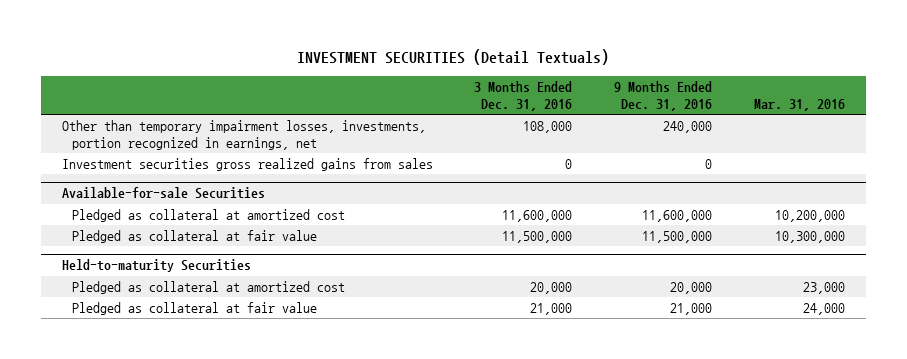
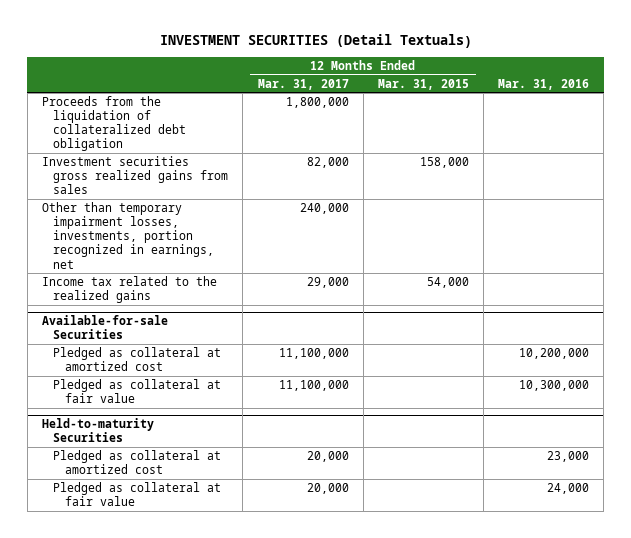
- | 3 Months Ended Dec. 31, 2016 | 9 Months Ended Dec. 31, 2016 | Mar. 31, 2016
+ | 12 Months Ended Mar. 31, 2017 | 12 Months Ended Mar. 31, 2015 | Mar. 31, 2016
+ Proceeds from the liquidation of collateralized debt obligation | 1,800,000 | |
moved down: Other than temporary impairment losses, investments, portion recognized in earnings, net | 240,000 | |
+ Income tax related to the realized gains | 29,000 | 54,000 |

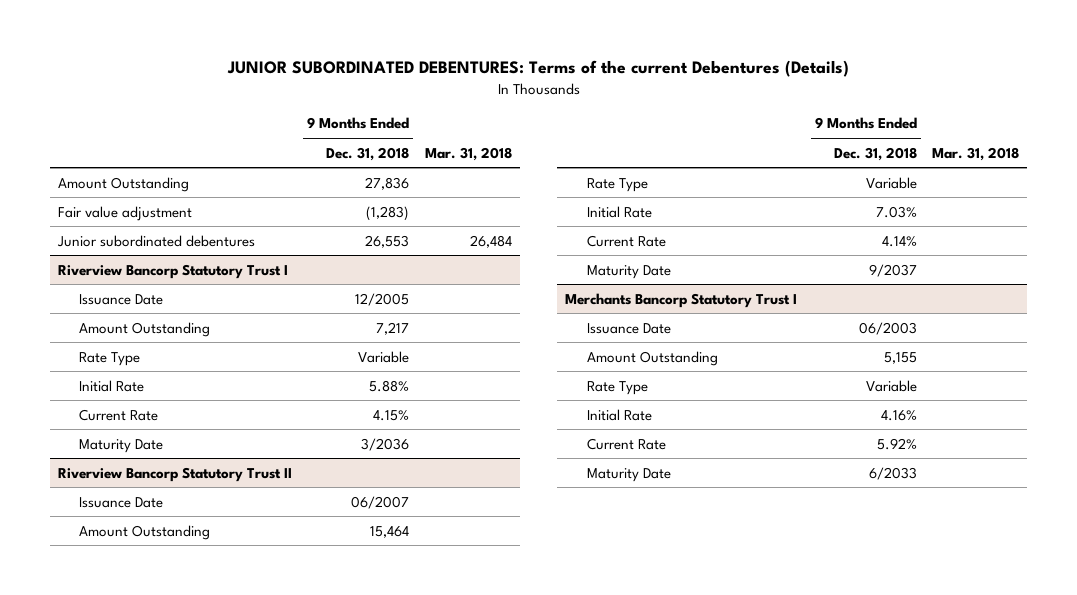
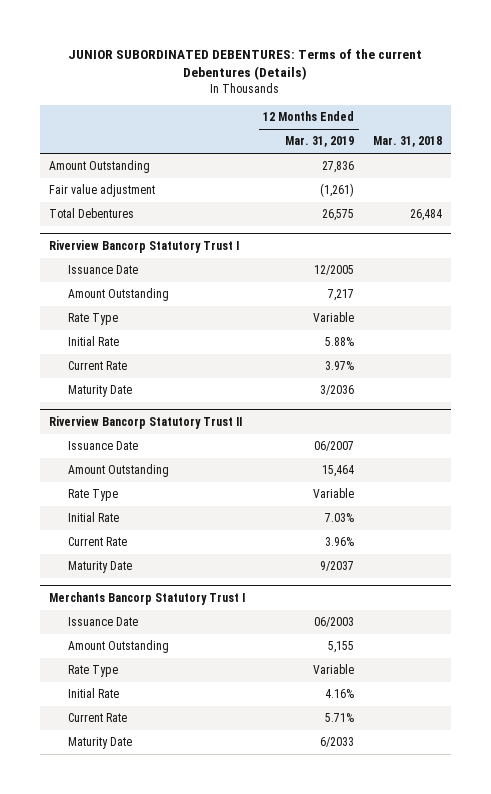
- | 9 Months Ended Dec. 31, 2018 | Mar. 31, 2018
+ | 12 Months Ended Mar. 31, 2019 | Mar. 31, 2018
- Junior subordinated debentures | 26,553 | 26,484
+ Total Debentures | 26,575 | 26,484

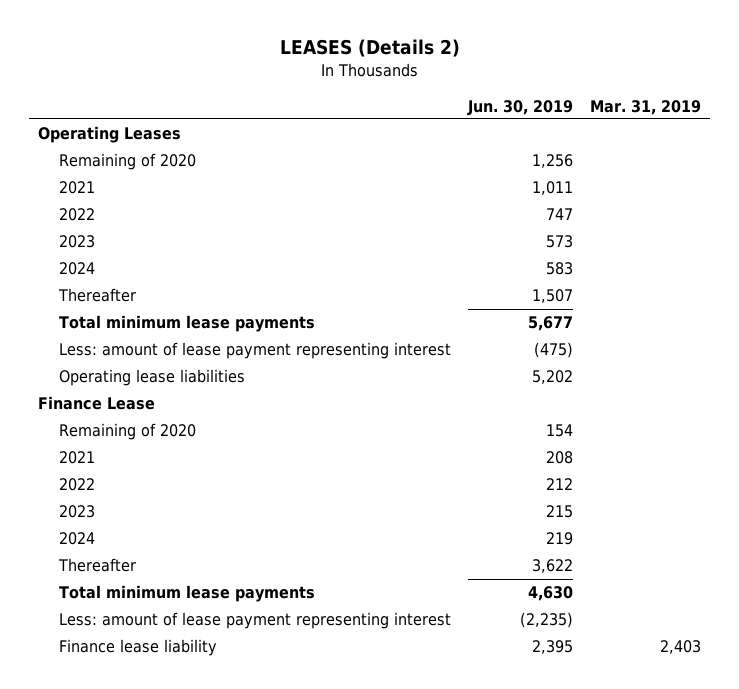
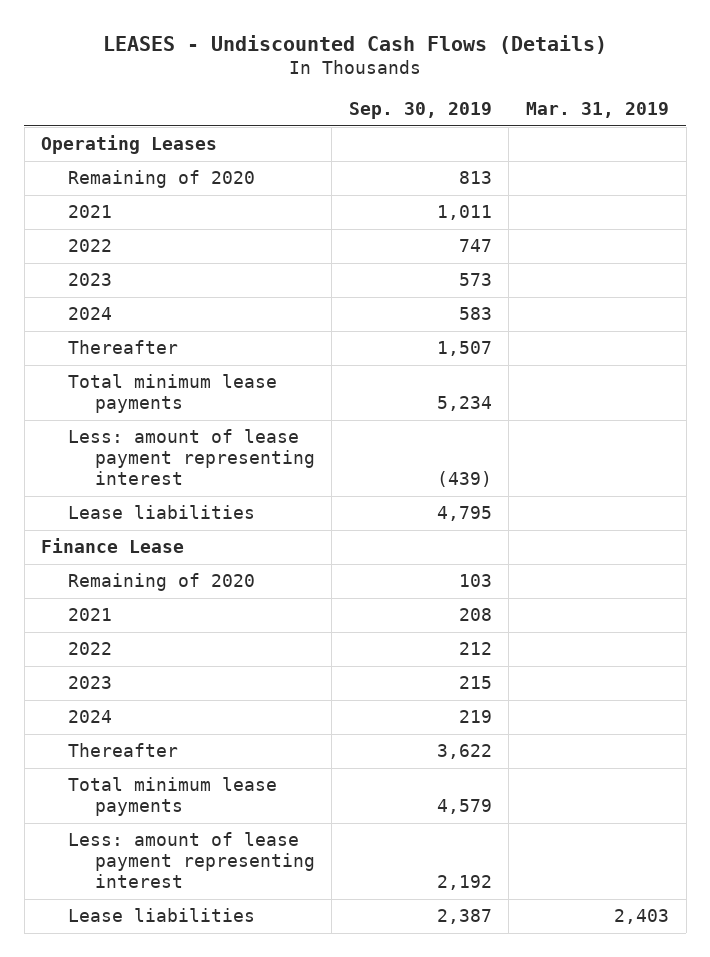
- LEASES (Details 2)
+ LEASES - Undiscounted Cash Flows (Details)
- | Jun. 30, 2019 | Mar. 31, 2019
+ | Sep. 30, 2019 | Mar. 31, 2019
- Operating lease liabilities | 5,202 |
+ Lease liabilities | 4,795 |
- Finance lease liability | 2,395 | 2,403
+ Lease liabilities | 2,387 | 2,403

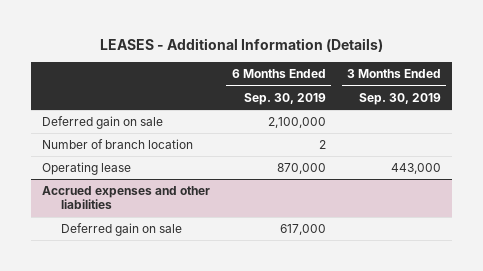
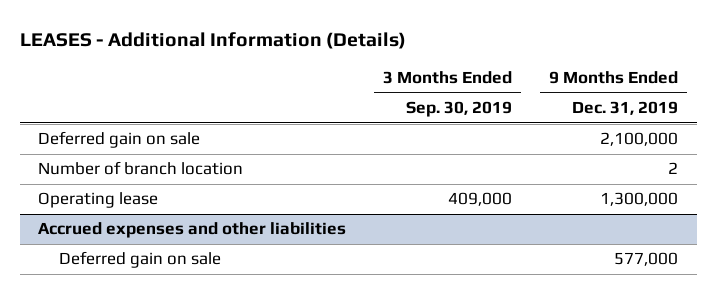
- | 6 Months Ended Sep. 30, 2019 | 3 Months Ended Sep. 30, 2019
+ | 3 Months Ended Sep. 30, 2019 | 9 Months Ended Dec. 31, 2019
- Operating lease | 870,000 | 443,000
+ Operating lease | 409,000 | 1,300,000

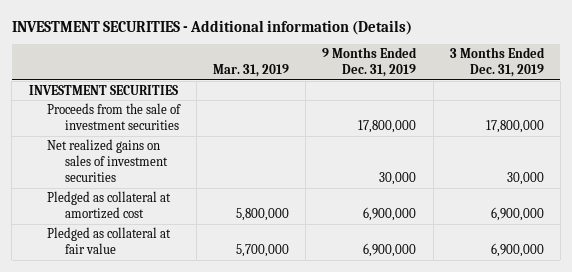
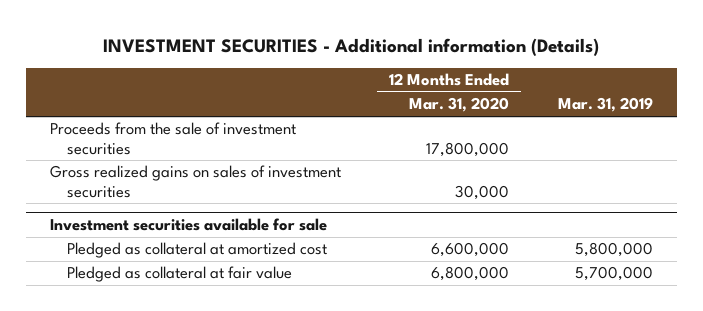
- | Mar. 31, 2019 | 9 Months Ended Dec. 31, 2019 | 3 Months Ended Dec. 31, 2019
+ | 12 Months Ended Mar. 31, 2020 | Mar. 31, 2019
- INVESTMENT SECURITIES
- Net realized gains on sales of investment securities | | 30,000 | 30,000
- Pledged as collateral at amortized cost | 5,800,000 | 6,900,000 | 6,900,000
- Pledged as collateral at fair value | 5,700,000 | 6,900,000 | 6,900,000
+ Gross realized gains on sales of investment securities | 30,000 |
+ Investment securities available for sale
+ Pledged as collateral at amortized cost | 6,600,000 | 5,800,000
+ Pledged as collateral at fair value | 6,800,000 | 5,700,000

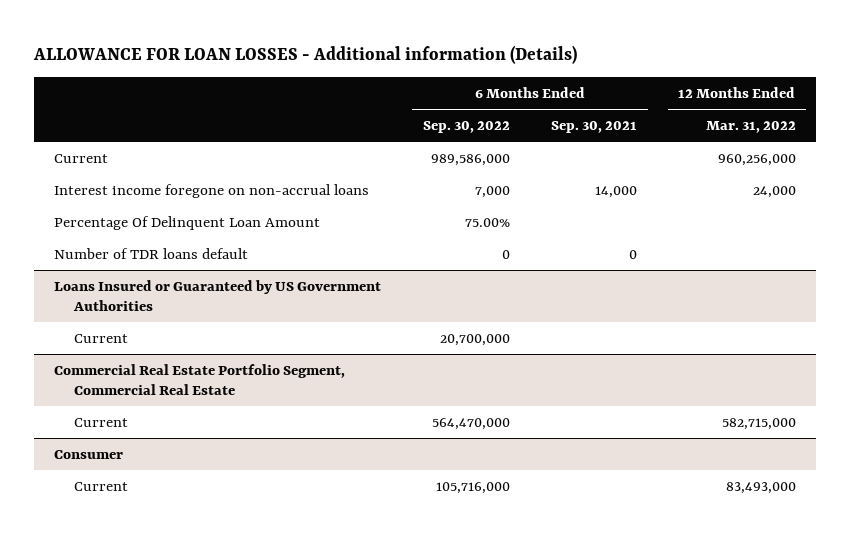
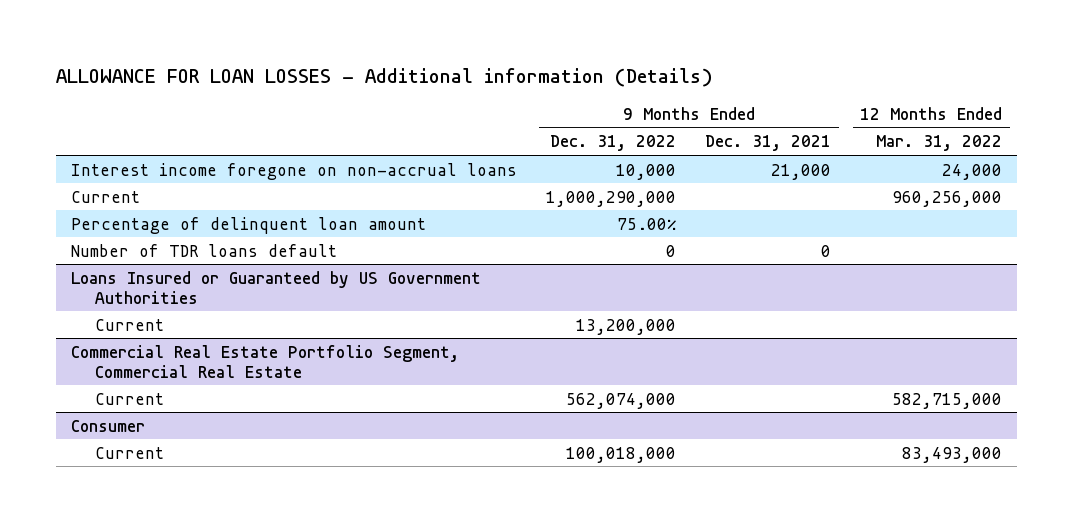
- | 6 Months Ended Sep. 30, 2022 | 6 Months Ended Sep. 30, 2021 | 12 Months Ended Mar. 31, 2022
+ | 9 Months Ended Dec. 31, 2022 | 9 Months Ended Dec. 31, 2021 | 12 Months Ended Mar. 31, 2022
- Percentage Of Delinquent Loan Amount | 75.00% | |
moved down: Current | 1,000,290,000 | | 960,256,000
+ Percentage of delinquent loan amount | 75.00% | |

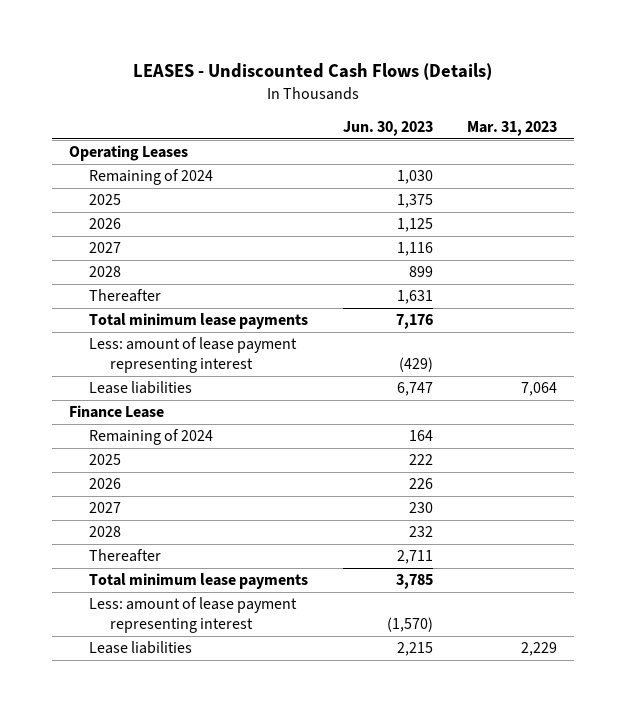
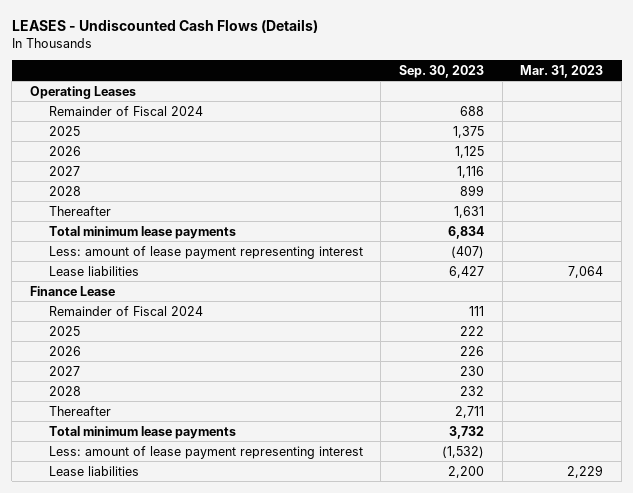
- | Jun. 30, 2023 | Mar. 31, 2023
+ | Sep. 30, 2023 | Mar. 31, 2023
- Remaining of 2024 | 1,030 |
+ Remainder of Fiscal 2024 | 688 |
- Remaining of 2024 | 164 |
+ Remainder of Fiscal 2024 | 111 |

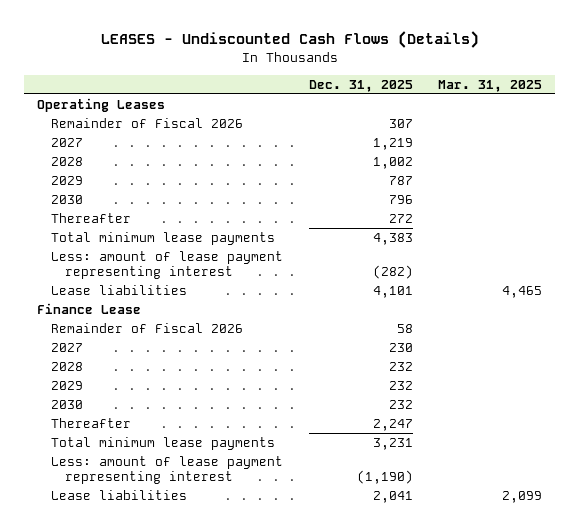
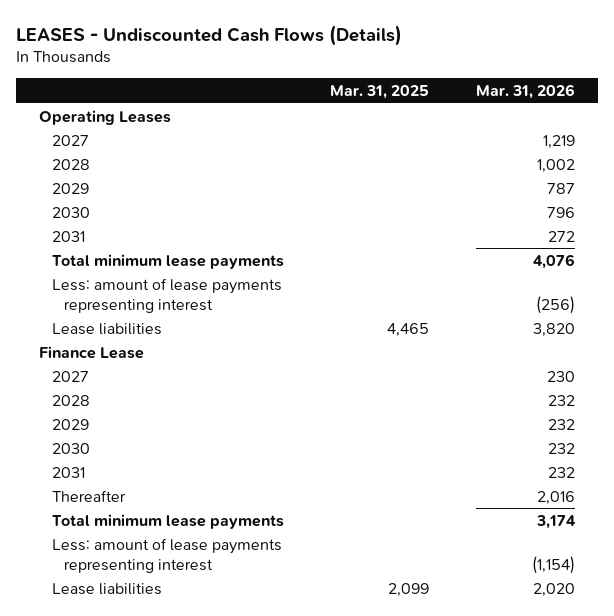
- | Dec. 31, 2025 | Mar. 31, 2025
+ | Mar. 31, 2025 | Mar. 31, 2026
- Remainder of Fiscal 2026 | 307 |
- Thereafter | 272 |
+ 2031 | | 272
- Less: amount of lease payment representing interest | (282) |
+ Less: amount of lease payments representing interest | | (256)
- Remainder of Fiscal 2026 | 58 |
+ 2031 | | 232
- Less: amount of lease payment representing interest | (1,190) |
+ Less: amount of lease payments representing interest | | (1,154)

